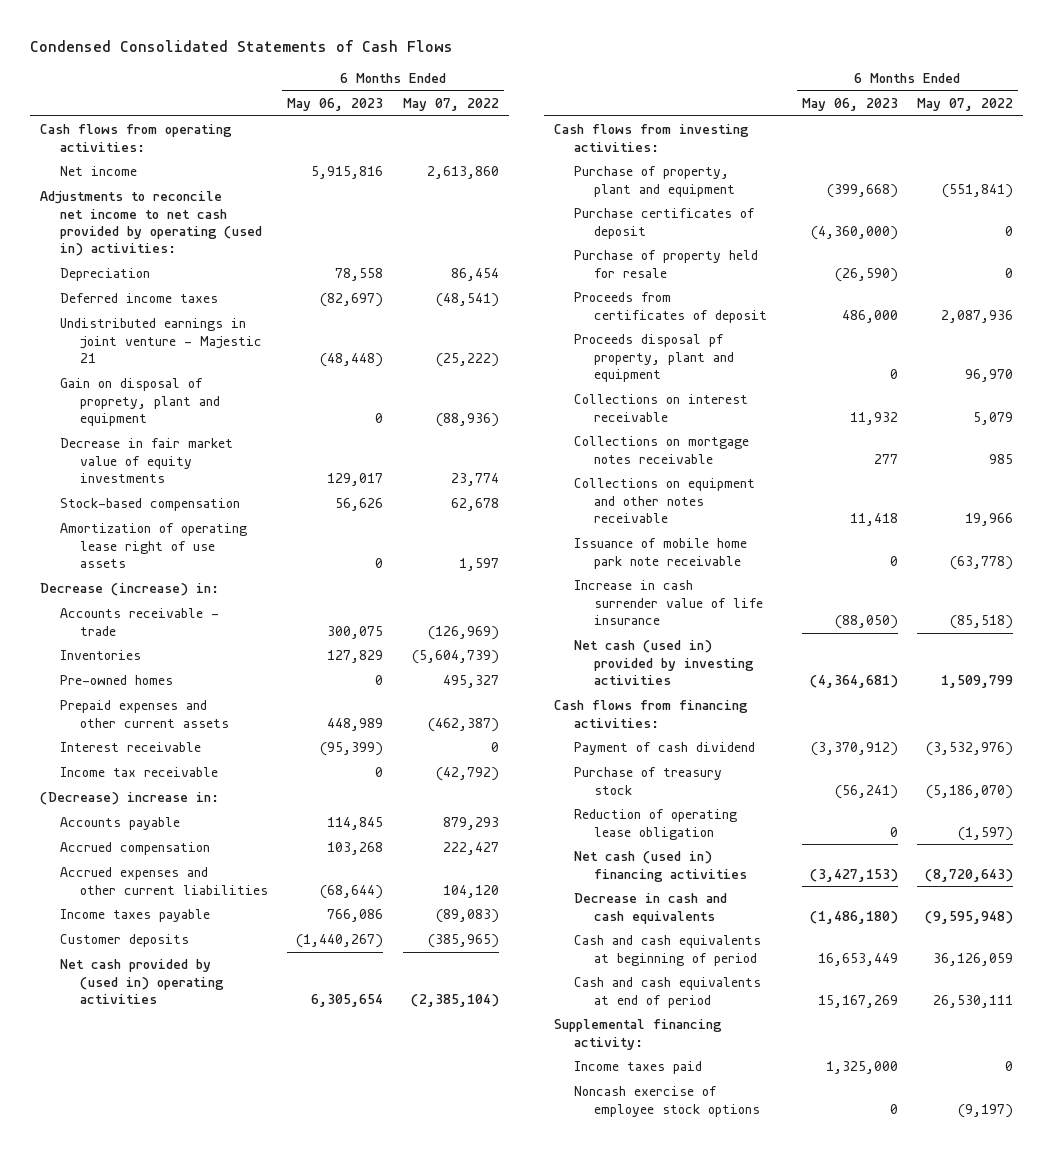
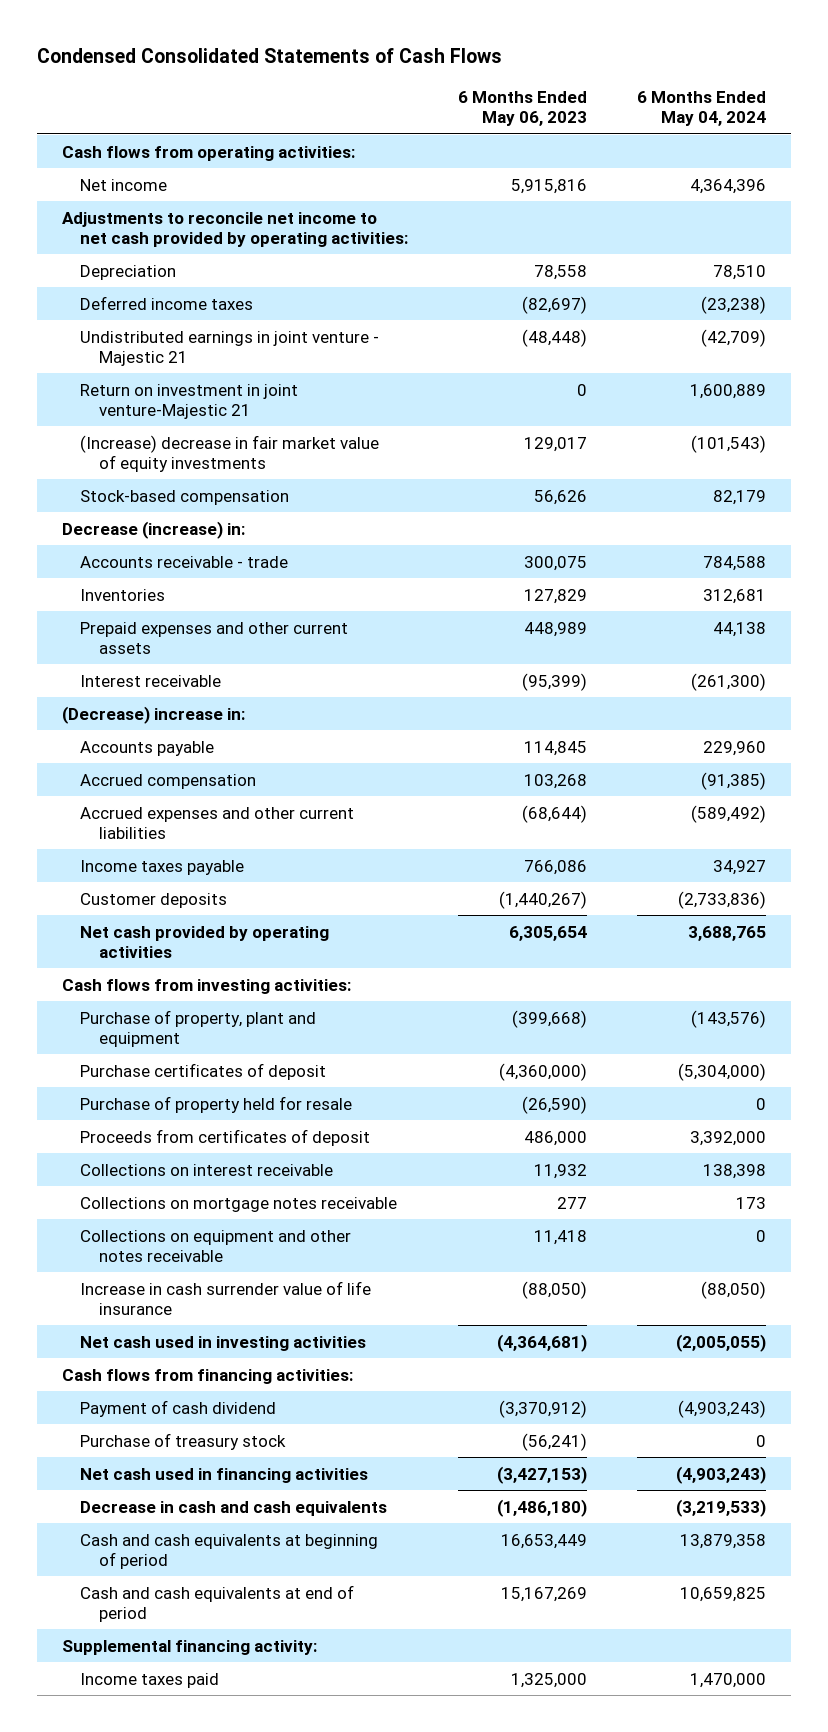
- | 6 Months Ended May 06, 2023 | 6 Months Ended May 07, 2022
+ | 6 Months Ended May 06, 2023 | 6 Months Ended May 04, 2024
- Adjustments to reconcile net income to net cash provided by operating (used in) activities:
+ Adjustments to reconcile net income to net cash provided by operating activities:
- Gain on disposal of proprety, plant and equipment | 0 | (88,936)
- Decrease in fair market value of equity investments | 129,017 | 23,774
+ Return on investment in joint venture-Majestic 21 | 0 | 1,600,889
+ (Increase) decrease in fair market value of equity investments | 129,017 | (101,543)
- Amortization of operating lease right of use assets | 0 | 1,597
- Pre-owned homes | 0 | 495,327
- Income tax receivable | 0 | (42,792)
- Net cash provided by (used in) operating activities | 6,305,654 | (2,385,104)
+ Net cash provided by operating activities | 6,305,654 | 3,688,765
- Proceeds disposal pf property, plant and equipment | 0 | 96,970
- Issuance of mobile home park note receivable | 0 | (63,778)
- Net cash (used in) provided by investing activities | (4,364,681) | 1,509,799
+ Net cash used in investing activities | (4,364,681) | (2,005,055)
- Reduction of operating lease obligation | 0 | (1,597)
- Net cash (used in) financing activities | (3,427,153) | (8,720,643)
+ Net cash used in financing activities | (3,427,153) | (4,903,243)
- Noncash exercise of employee stock options | 0 | (9,197)

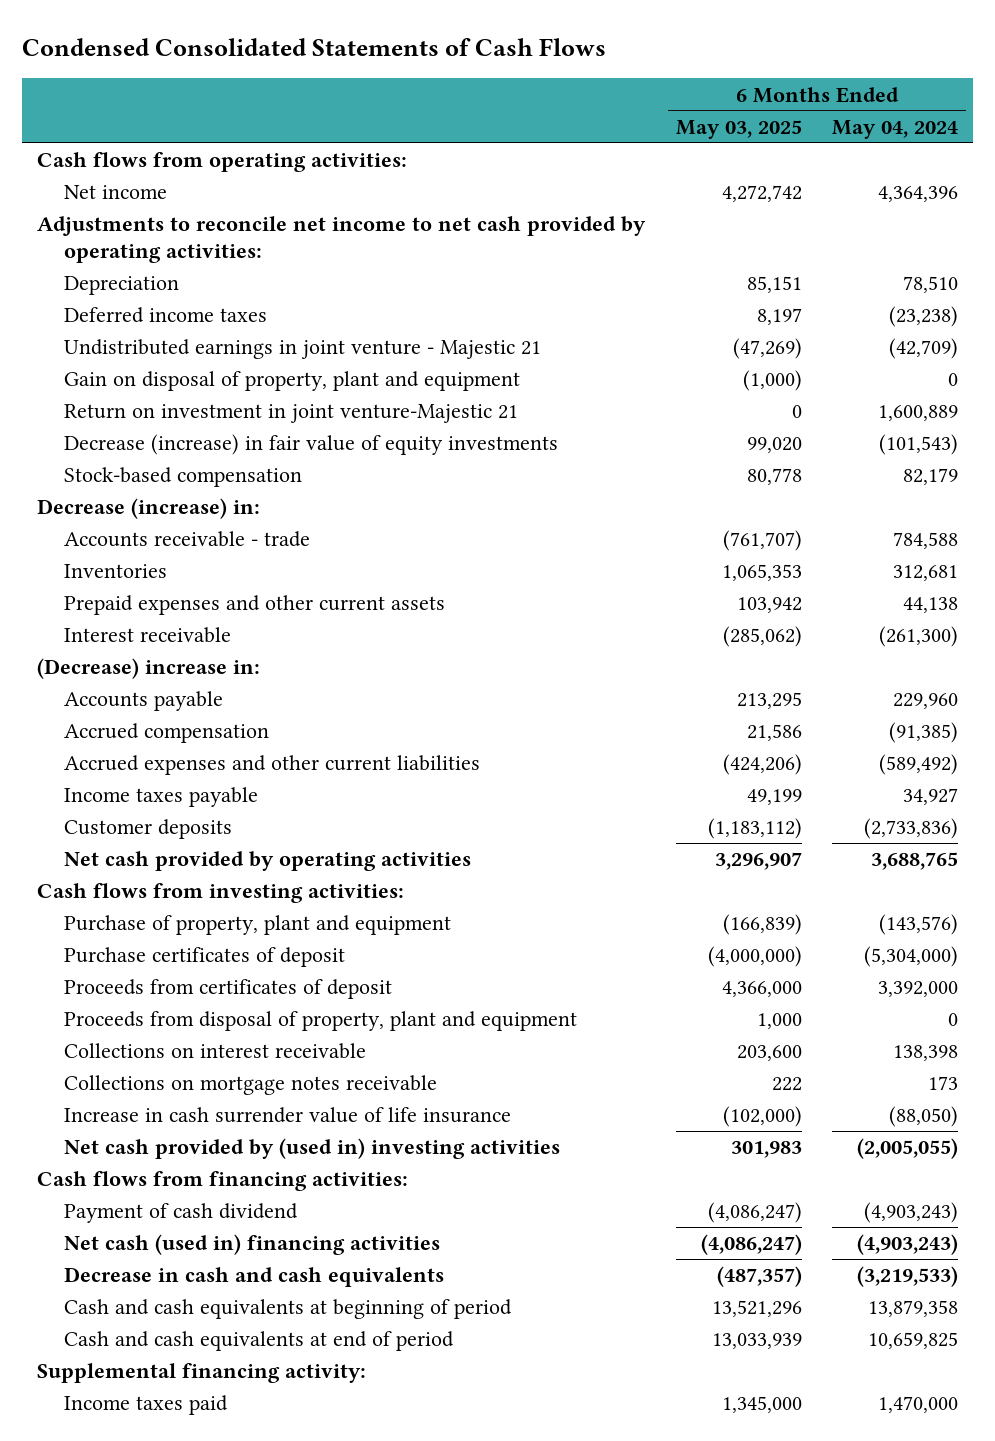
- | 6 Months Ended May 06, 2023 | 6 Months Ended May 04, 2024
+ | 6 Months Ended May 03, 2025 | 6 Months Ended May 04, 2024
+ Gain on disposal of property, plant and equipment | (1,000) | 0
- (Increase) decrease in fair market value of equity investments | 129,017 | (101,543)
+ Decrease (increase) in fair value of equity investments | 99,020 | (101,543)
- Purchase of property held for resale | (26,590) | 0
+ Proceeds from disposal of property, plant and equipment | 1,000 | 0
- Collections on equipment and other notes receivable | 11,418 | 0
- Net cash used in investing activities | (4,364,681) | (2,005,055)
+ Net cash provided by (used in) investing activities | 301,983 | (2,005,055)
- Purchase of treasury stock | (56,241) | 0
- Net cash used in financing activities | (3,427,153) | (4,903,243)
+ Net cash (used in) financing activities | (4,086,247) | (4,903,243)

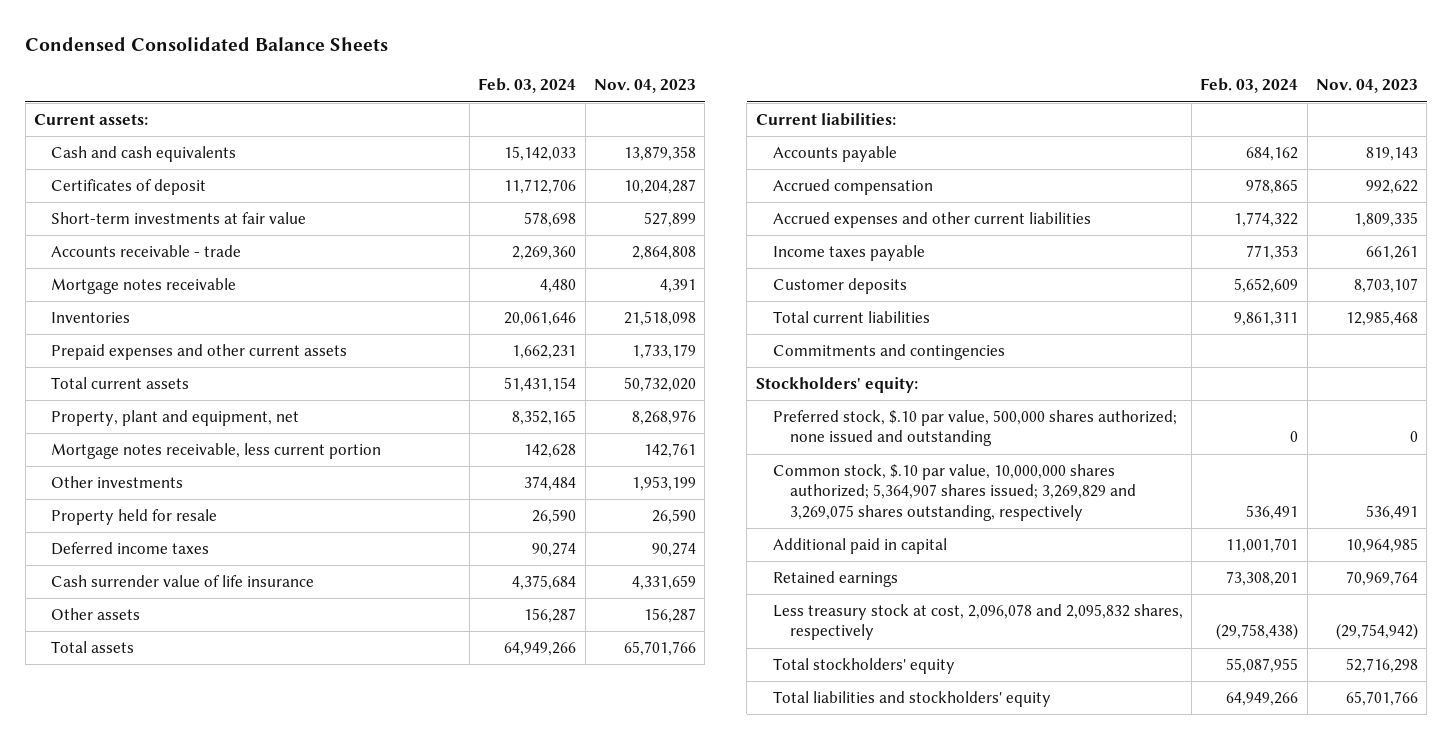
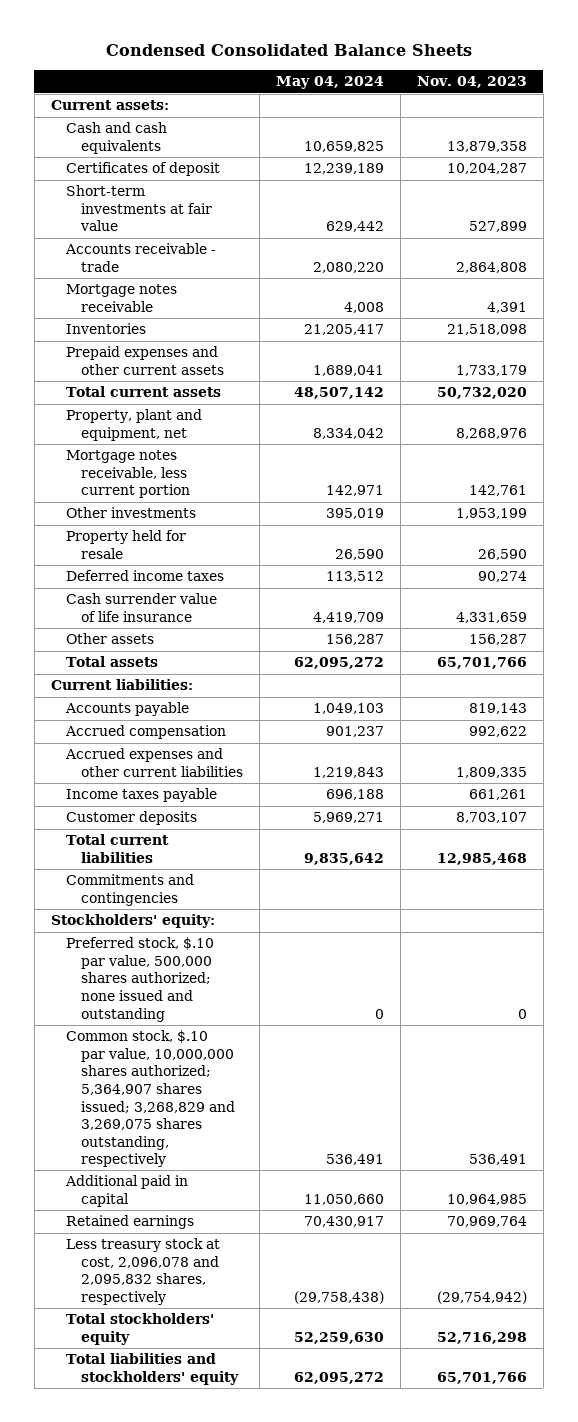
- | Feb. 03, 2024 | Nov. 04, 2023
+ | May 04, 2024 | Nov. 04, 2023
- Common stock, $.10 par value, 10,000,000 shares authorized; 5,364,907 shares issued; 3,269,829 and 3,269,075 shares outstanding, respectively | 536,491 | 536,491
+ Common stock, $.10 par value, 10,000,000 shares authorized; 5,364,907 shares issued; 3,268,829 and 3,269,075 shares outstanding, respectively | 536,491 | 536,491

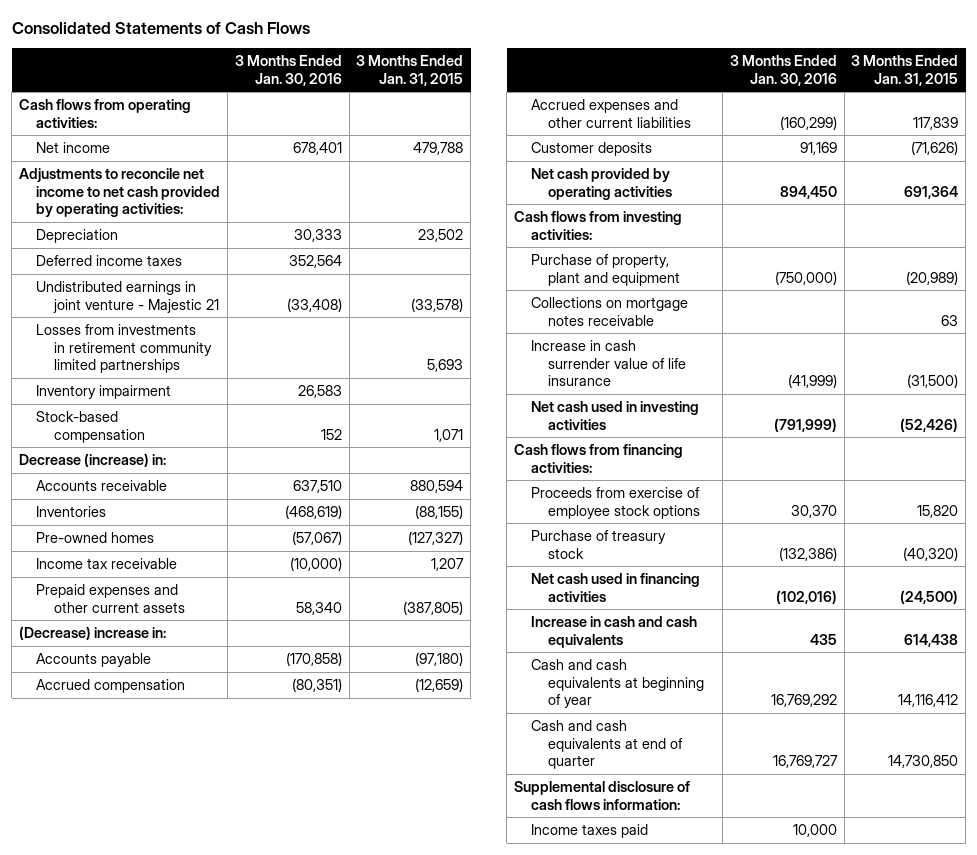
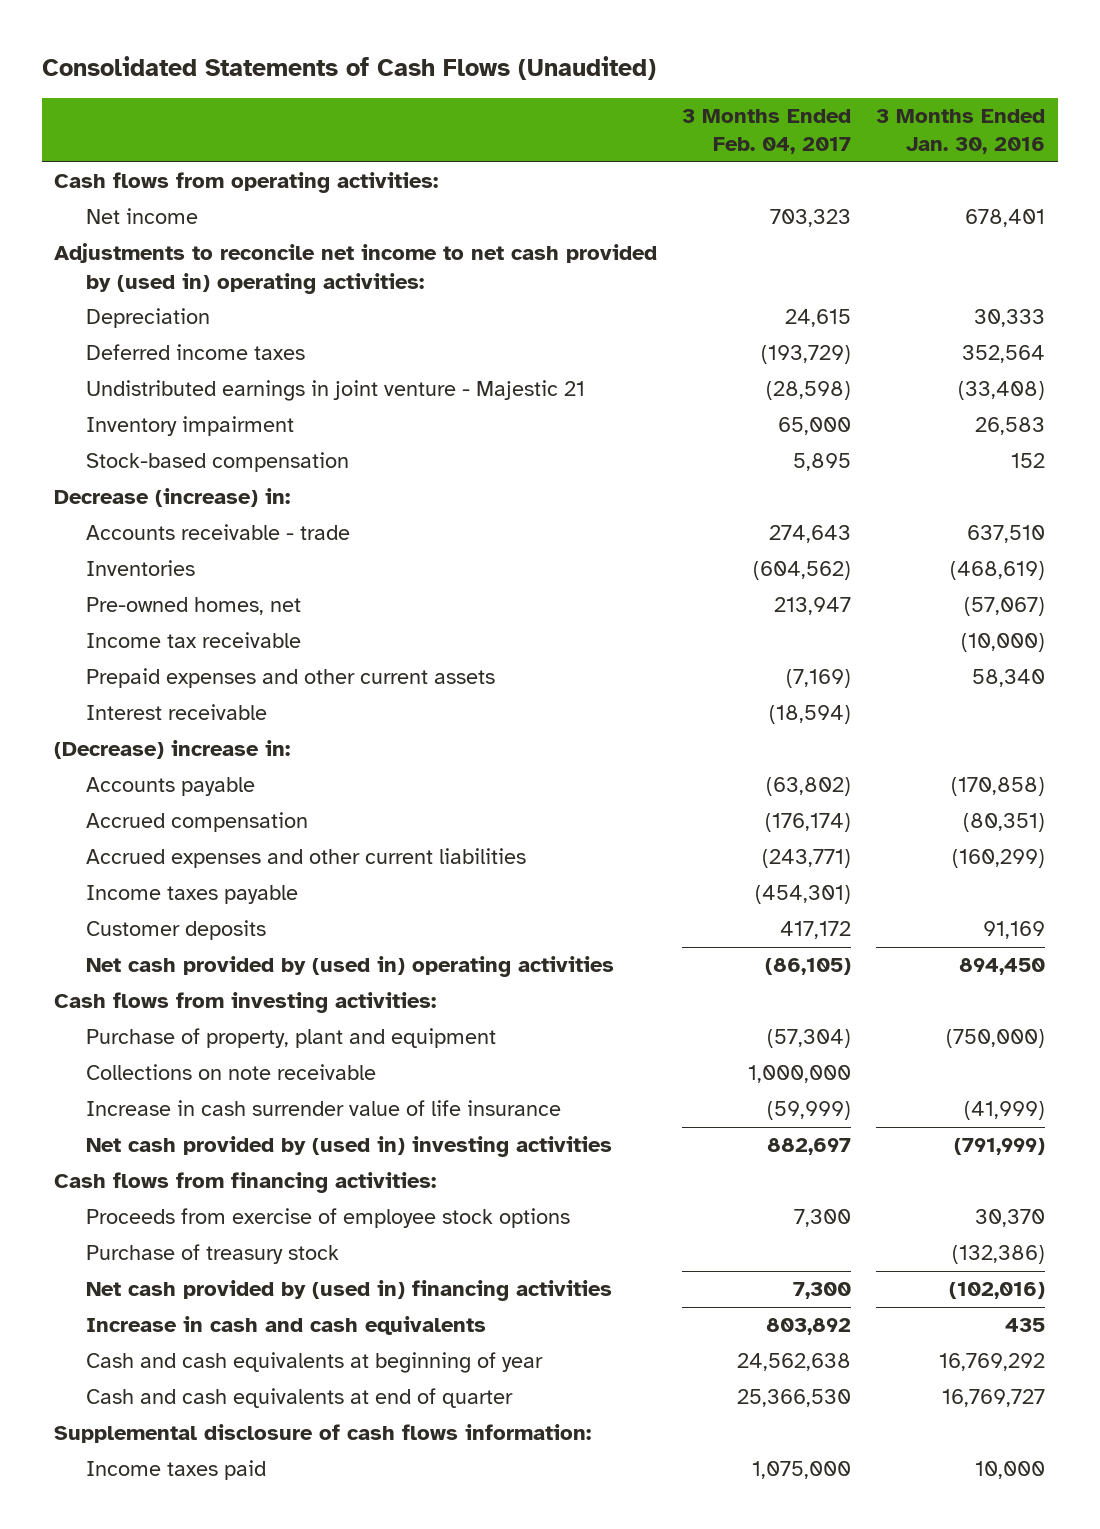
- Consolidated Statements of Cash Flows
+ Consolidated Statements of Cash Flows (Unaudited)
- | 3 Months Ended Jan. 30, 2016 | 3 Months Ended Jan. 31, 2015
+ | 3 Months Ended Feb. 04, 2017 | 3 Months Ended Jan. 30, 2016
- Adjustments to reconcile net income to net cash provided by operating activities:
+ Adjustments to reconcile net income to net cash provided by (used in) operating activities:
- Losses from investments in retirement community limited partnerships | | 5,693
- Accounts receivable | 637,510 | 880,594
+ Accounts receivable - trade | 274,643 | 637,510
- Pre-owned homes | (57,067) | (127,327)
+ Pre-owned homes, net | 213,947 | (57,067)
+ Interest receivable | (18,594) |
+ Income taxes payable | (454,301) |
- Net cash provided by operating activities | 894,450 | 691,364
+ Net cash provided by (used in) operating activities | (86,105) | 894,450
- Collections on mortgage notes receivable | | 63
+ Collections on note receivable | 1,000,000 |
- Net cash used in investing activities | (791,999) | (52,426)
+ Net cash provided by (used in) investing activities | 882,697 | (791,999)
- Net cash used in financing activities | (102,016) | (24,500)
+ Net cash provided by (used in) financing activities | 7,300 | (102,016)

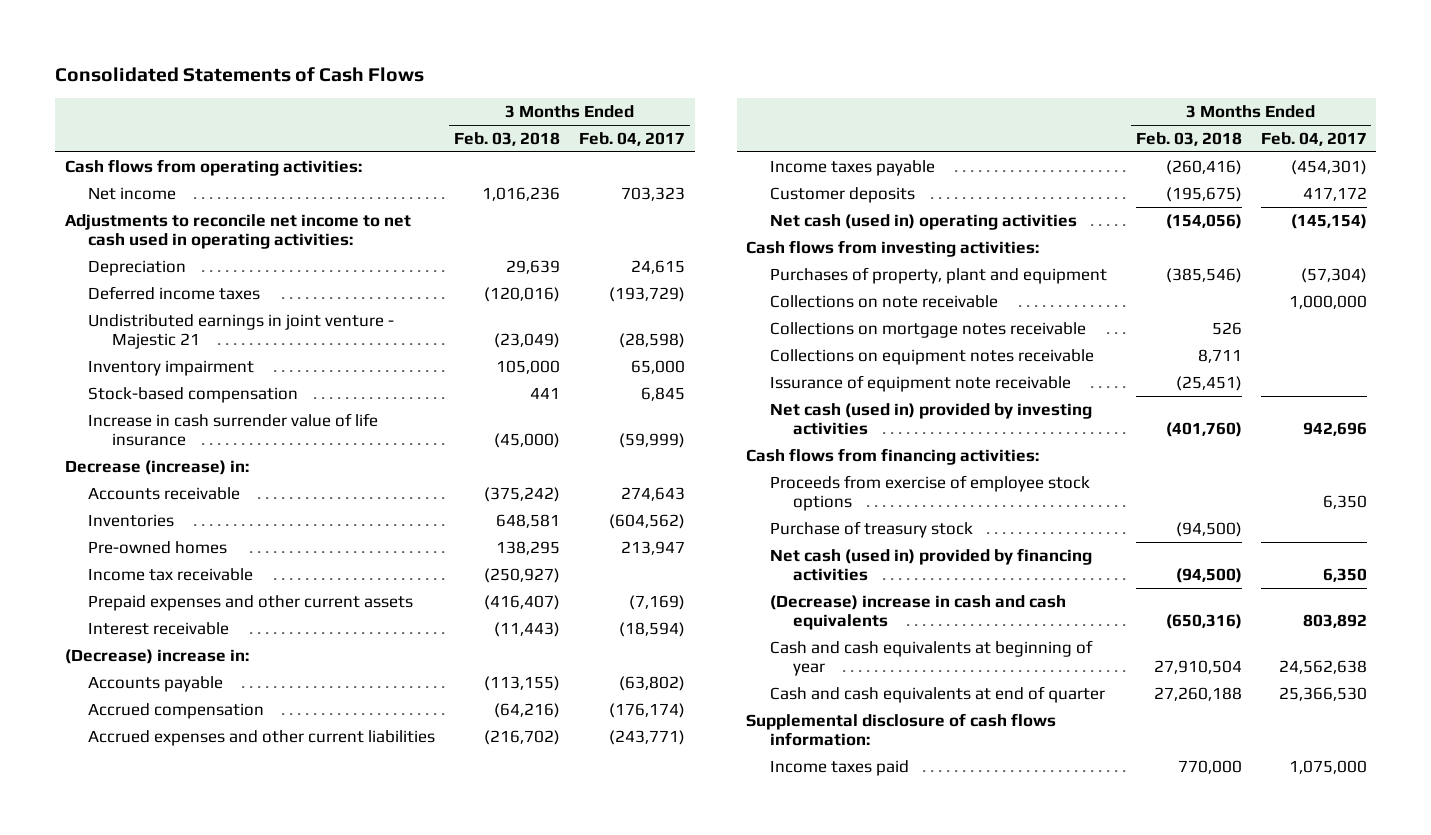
- Consolidated Statements of Cash Flows (Unaudited)
+ Consolidated Statements of Cash Flows
- | 3 Months Ended Feb. 04, 2017 | 3 Months Ended Jan. 30, 2016
+ | 3 Months Ended Feb. 03, 2018 | 3 Months Ended Feb. 04, 2017
- Adjustments to reconcile net income to net cash provided by (used in) operating activities:
+ Adjustments to reconcile net income to net cash used in operating activities:
- Stock-based compensation | 5,895 | 152
+ Stock-based compensation | 441 | 6,845
moved up: Increase in cash surrender value of life insurance | (45,000) | (59,999)
- Accounts receivable - trade | 274,643 | 637,510
+ Accounts receivable | (375,242) | 274,643
- Pre-owned homes, net | 213,947 | (57,067)
+ Pre-owned homes | 138,295 | 213,947
- Net cash provided by (used in) operating activities | (86,105) | 894,450
+ Net cash (used in) operating activities | (154,056) | (145,154)
- Purchase of property, plant and equipment | (57,304) | (750,000)
+ Purchases of property, plant and equipment | (385,546) | (57,304)
- Net cash provided by (used in) investing activities | 882,697 | (791,999)
+ Collections on mortgage notes receivable | 526 |
+ Collections on equipment notes receivable | 8,711 |
+ Issurance of equipment note receivable | (25,451) |
+ Net cash (used in) provided by investing activities | (401,760) | 942,696
- Proceeds from exercise of employee stock options | 7,300 | 30,370
+ Proceeds from exercise of employee stock options | | 6,350
- Net cash provided by (used in) financing activities | 7,300 | (102,016)
- Increase in cash and cash equivalents | 803,892 | 435
+ Net cash (used in) provided by financing activities | (94,500) | 6,350
+ (Decrease) increase in cash and cash equivalents | (650,316) | 803,892

